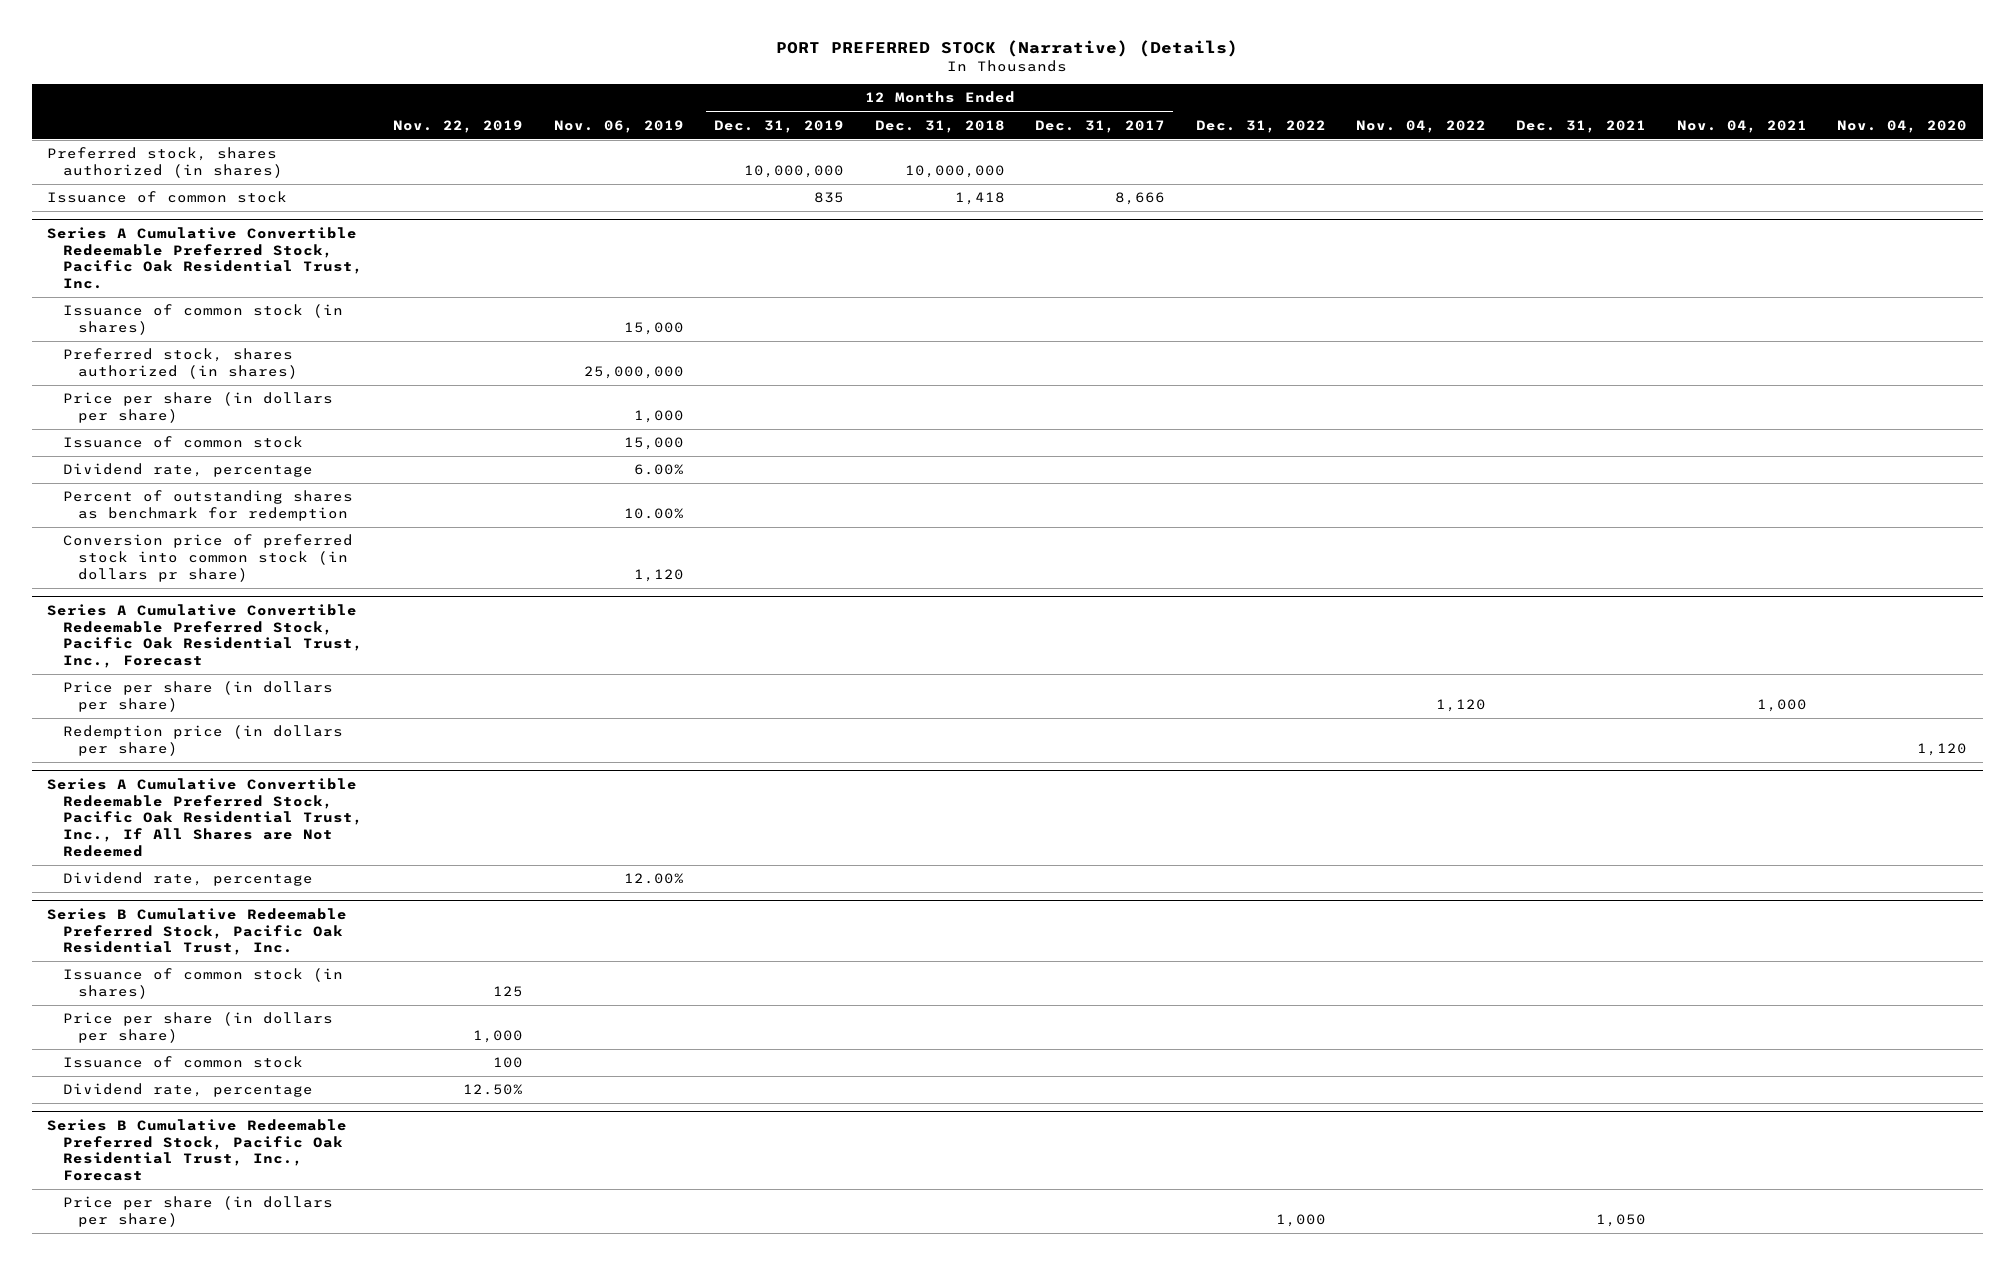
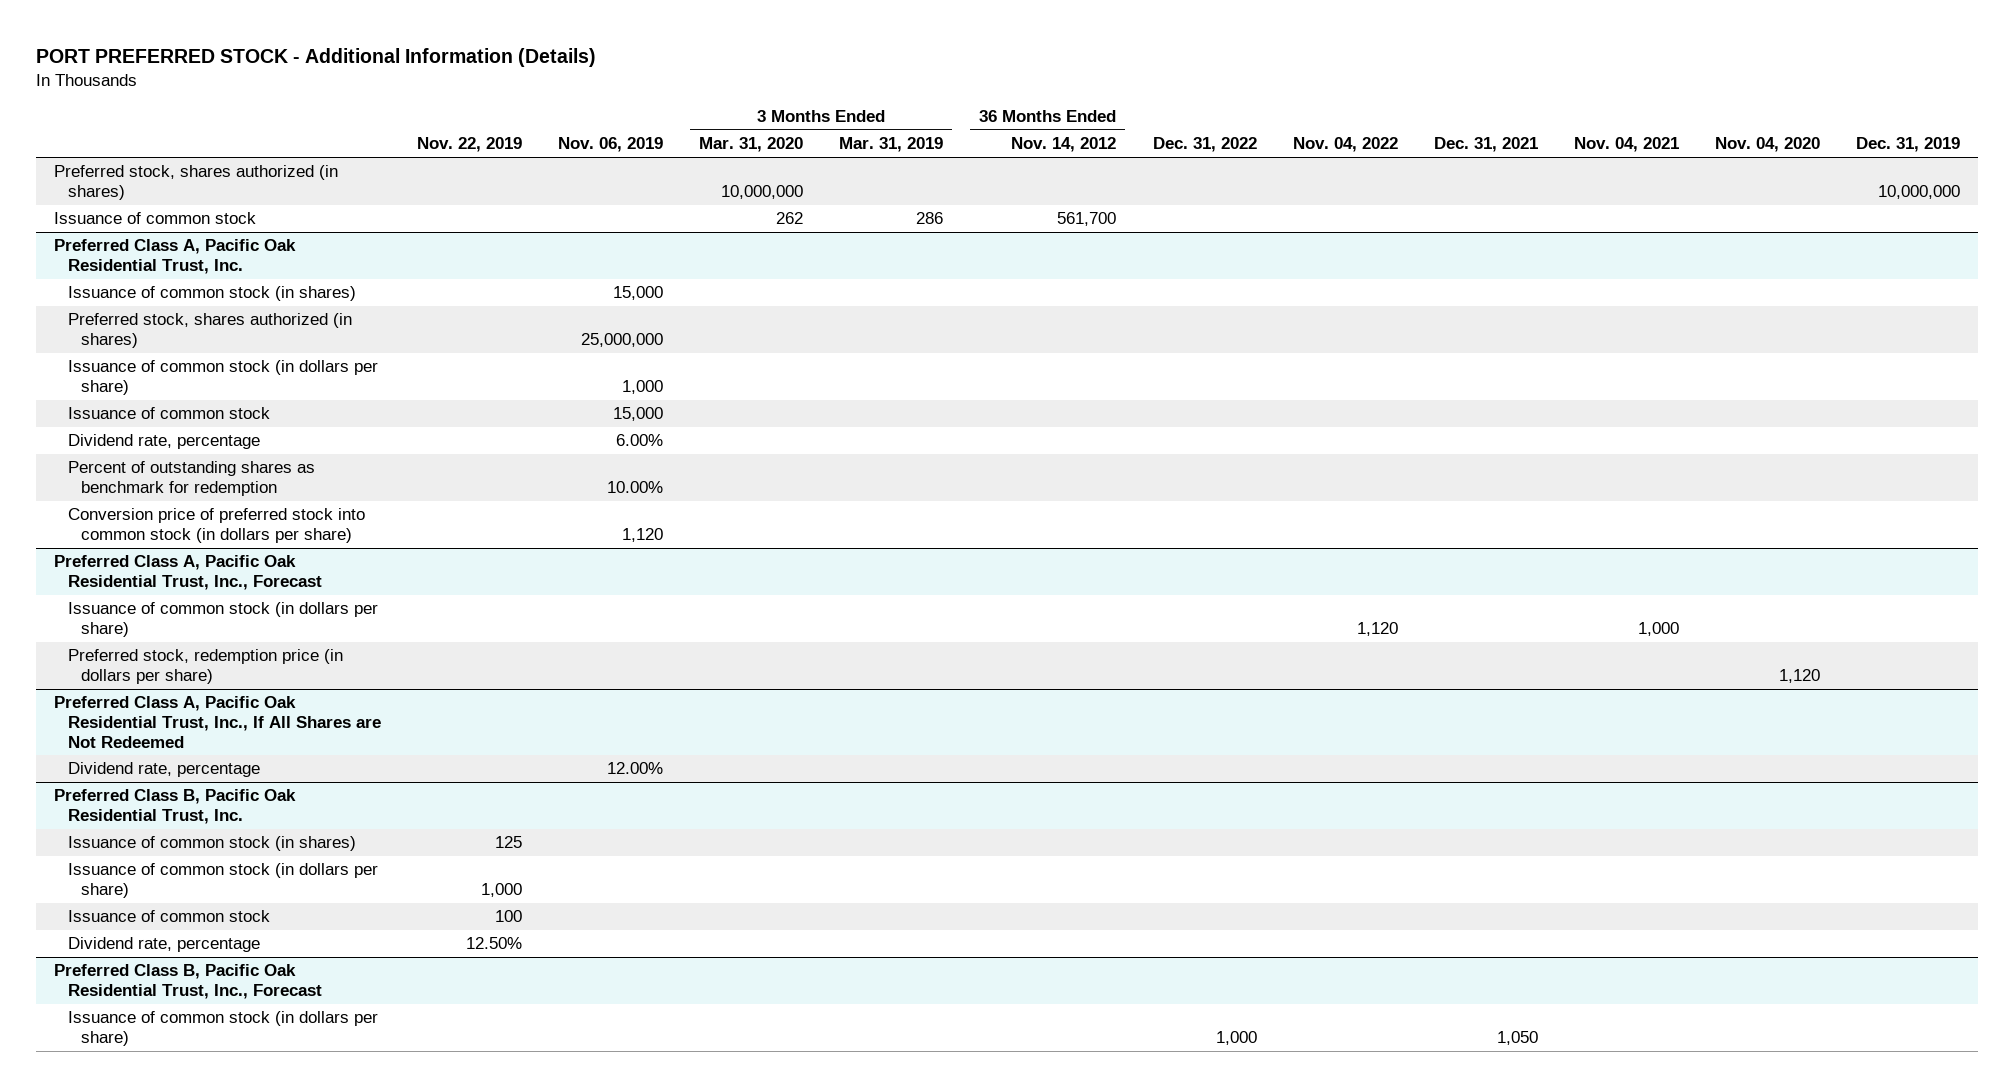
- PORT PREFERRED STOCK (Narrative) (Details)
+ PORT PREFERRED STOCK - Additional Information (Details)
- | Nov. 22, 2019 | Nov. 06, 2019 | 12 Months Ended Dec. 31, 2019 | 12 Months Ended Dec. 31, 2018 | 12 Months Ended Dec. 31, 2017 | Dec. 31, 2022 | Nov. 04, 2022 | Dec. 31, 2021 | Nov. 04, 2021 | Nov. 04, 2020
+ | Nov. 22, 2019 | Nov. 06, 2019 | 3 Months Ended Mar. 31, 2020 | 3 Months Ended Mar. 31, 2019 | 36 Months Ended Nov. 14, 2012 | Dec. 31, 2022 | Nov. 04, 2022 | Dec. 31, 2021 | Nov. 04, 2021 | Nov. 04, 2020 | Dec. 31, 2019
- Series A Cumulative Convertible Redeemable Preferred Stock, Pacific Oak Residential Trust, Inc.
+ Preferred Class A, Pacific Oak Residential Trust, Inc.
- Price per share (in dollars per share) | | 1,000 | | | | | | | |
+ Issuance of common stock (in dollars per share) | | 1,000 | | | | | | | | |
- Conversion price of preferred stock into common stock (in dollars pr share) | | 1,120 | | | | | | | |
- Series A Cumulative Convertible Redeemable Preferred Stock, Pacific Oak Residential Trust, Inc., Forecast
- Price per share (in dollars per share) | | | | | | | 1,120 | | 1,000 |
- Redemption price (in dollars per share) | | | | | | | | | | 1,120
- Series A Cumulative Convertible Redeemable Preferred Stock, Pacific Oak Residential Trust, Inc., If All Shares are Not Redeemed
+ Conversion price of preferred stock into common stock (in dollars per share) | | 1,120 | | | | | | | | |
+ Preferred Class A, Pacific Oak Residential Trust, Inc., Forecast
+ Issuance of common stock (in dollars per share) | | | | | | | 1,120 | | 1,000 | |
+ Preferred stock, redemption price (in dollars per share) | | | | | | | | | | 1,120 |
+ Preferred Class A, Pacific Oak Residential Trust, Inc., If All Shares are Not Redeemed
- Series B Cumulative Redeemable Preferred Stock, Pacific Oak Residential Trust, Inc.
+ Preferred Class B, Pacific Oak Residential Trust, Inc.
- Price per share (in dollars per share) | 1,000 | | | | | | | | |
+ Issuance of common stock (in dollars per share) | 1,000 | | | | | | | | | |
- Series B Cumulative Redeemable Preferred Stock, Pacific Oak Residential Trust, Inc., Forecast
- Price per share (in dollars per share) | | | | | | 1,000 | | 1,050 | |
+ Preferred Class B, Pacific Oak Residential Trust, Inc., Forecast
+ Issuance of common stock (in dollars per share) | | | | | | 1,000 | | 1,050 | | |

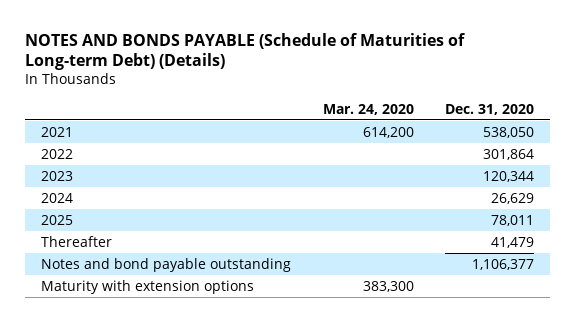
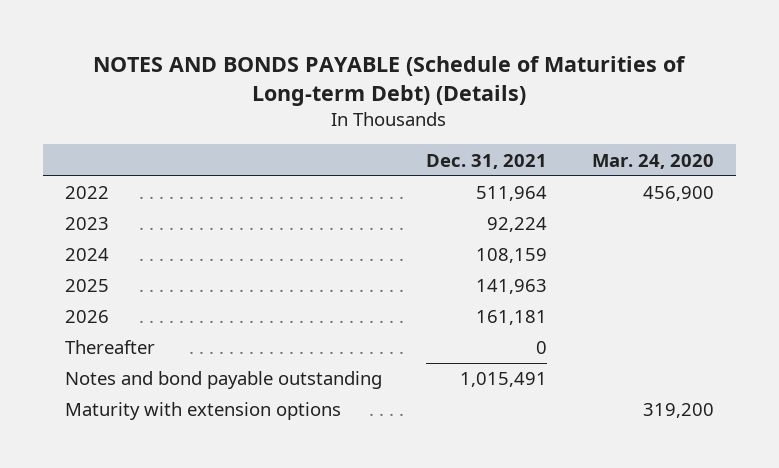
- | Mar. 24, 2020 | Dec. 31, 2020
+ | Dec. 31, 2021 | Mar. 24, 2020
- 2021 | 614,200 | 538,050
- 2022 | | 301,864
+ 2022 | 511,964 | 456,900
+ 2026 | 161,181 |
- Maturity with extension options | 383,300 |
+ Maturity with extension options | | 319,200

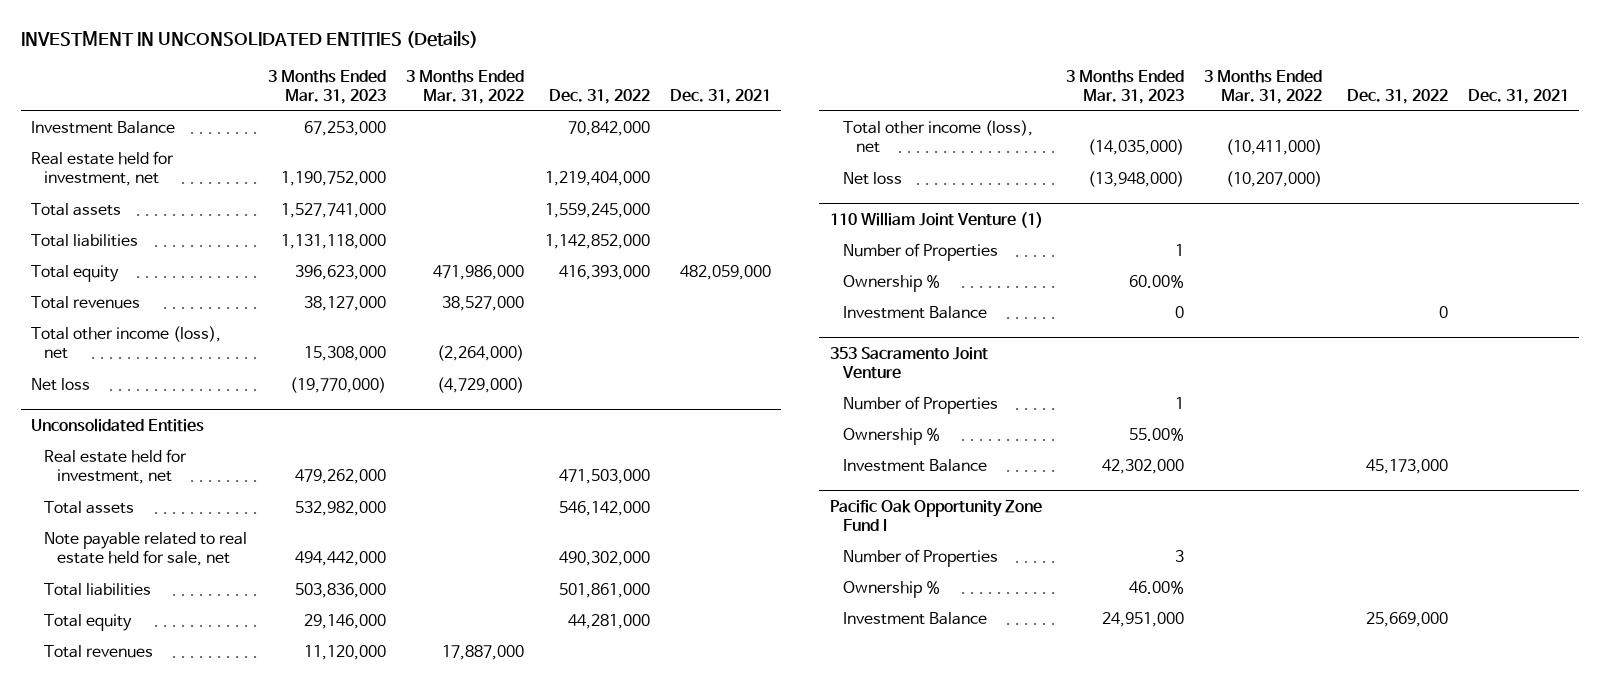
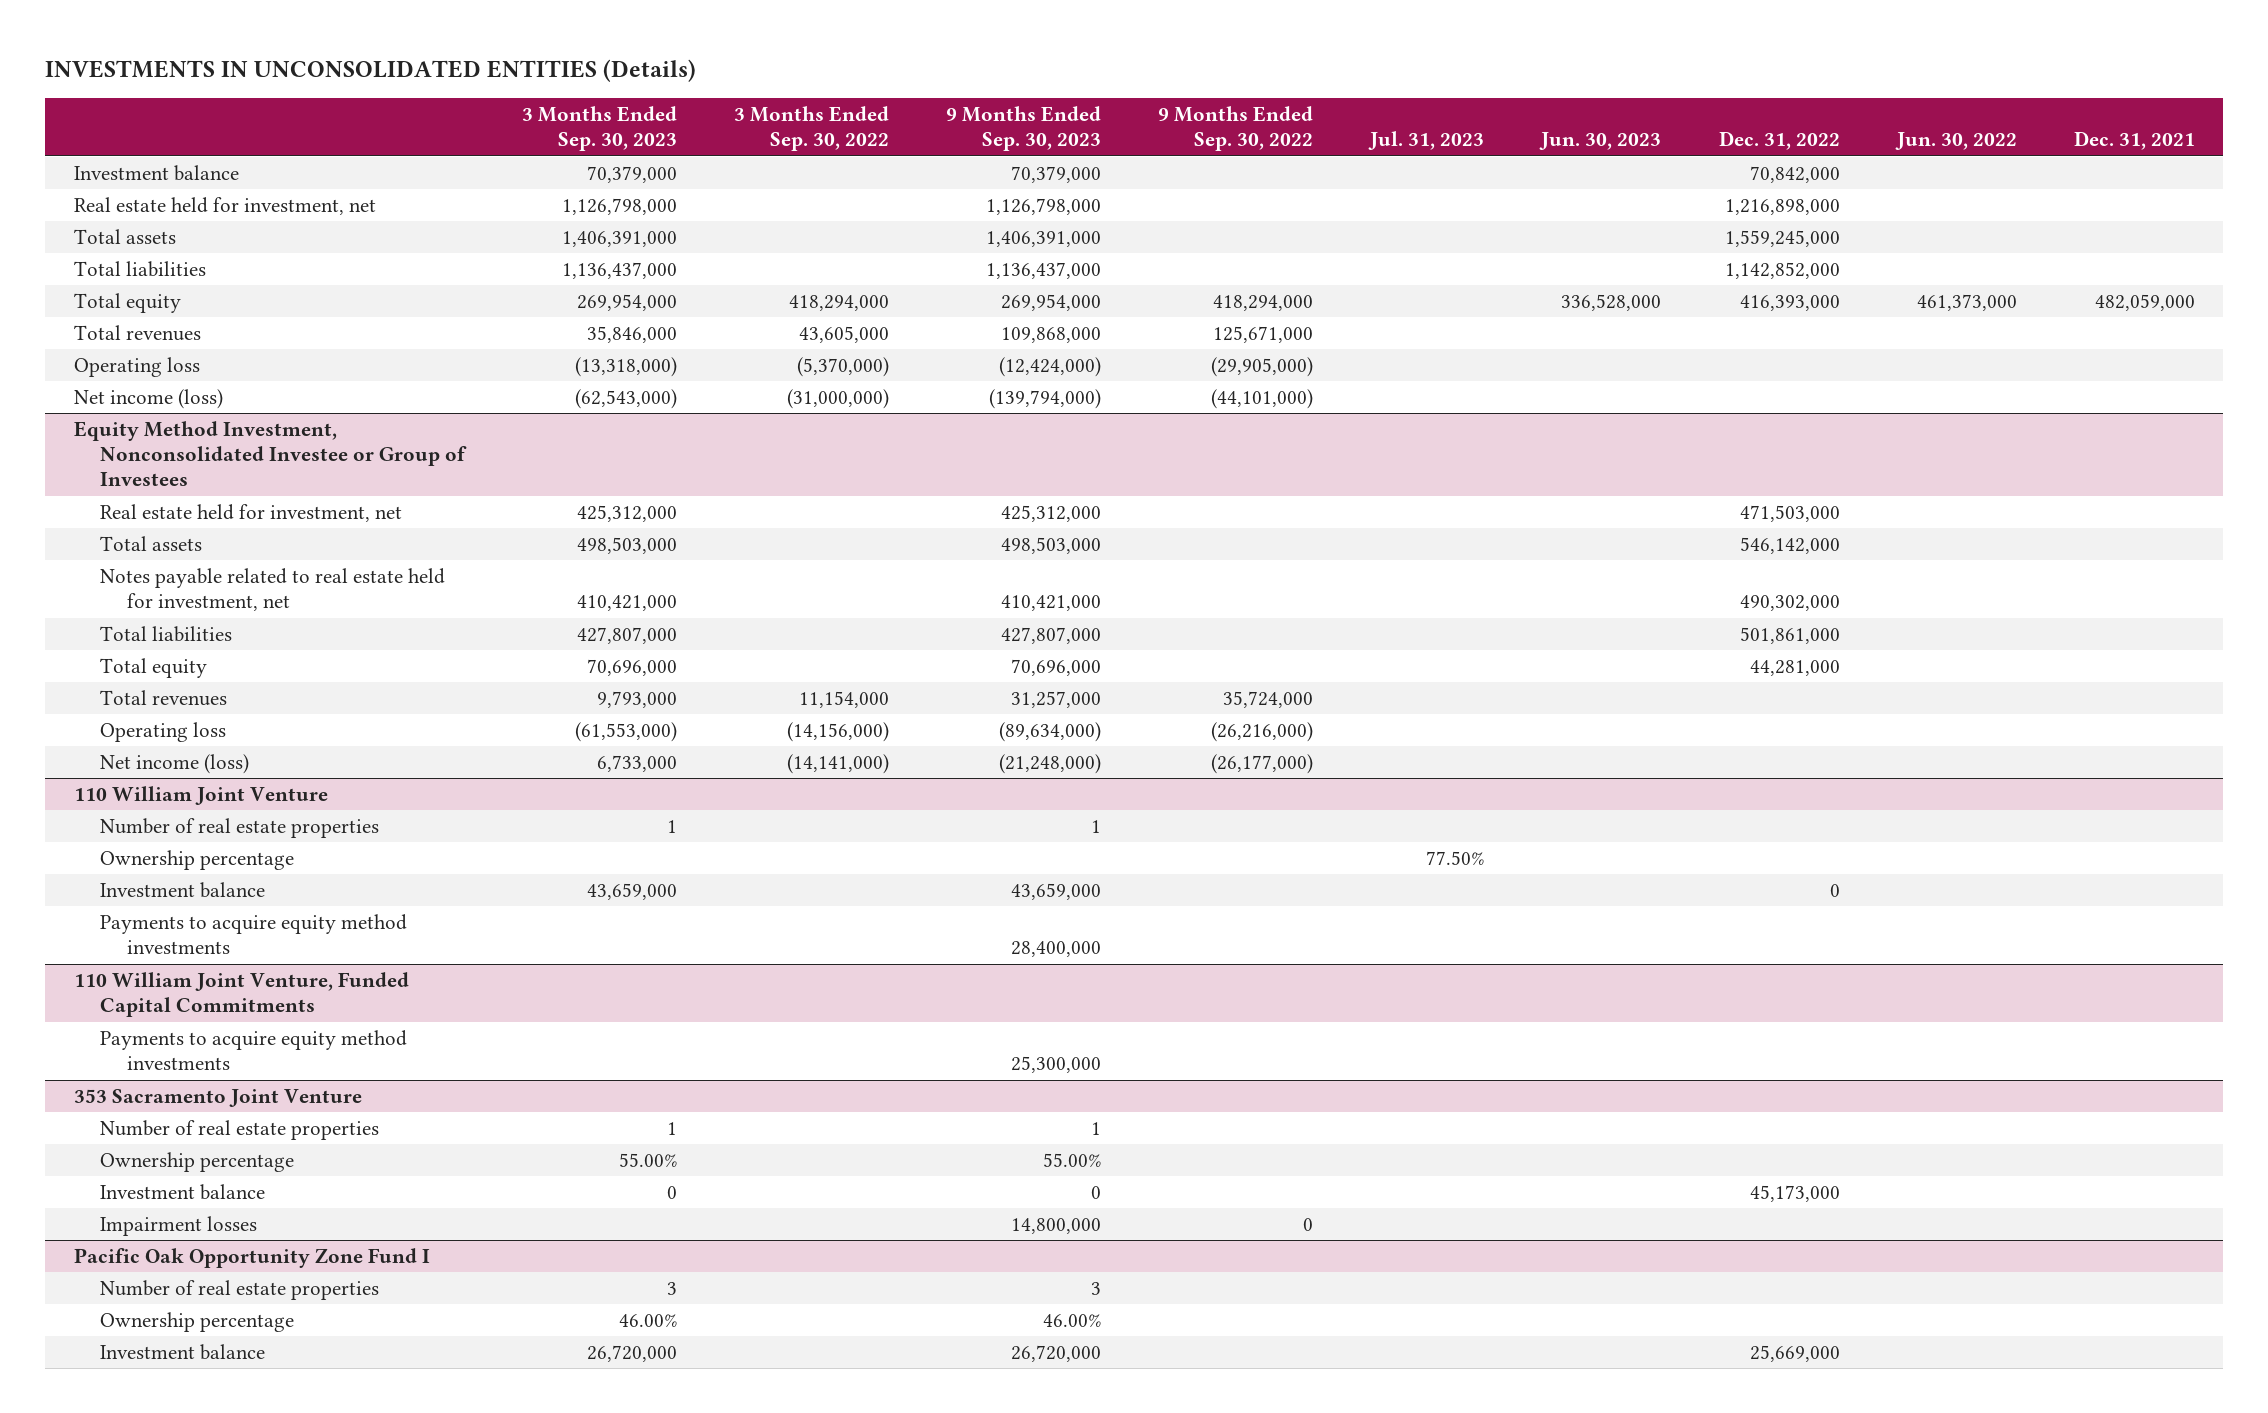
- INVESTMENT IN UNCONSOLIDATED ENTITIES (Details)
+ INVESTMENTS IN UNCONSOLIDATED ENTITIES (Details)
- | 3 Months Ended Mar. 31, 2023 | 3 Months Ended Mar. 31, 2022 | Dec. 31, 2022 | Dec. 31, 2021
+ | 3 Months Ended Sep. 30, 2023 | 3 Months Ended Sep. 30, 2022 | 9 Months Ended Sep. 30, 2023 | 9 Months Ended Sep. 30, 2022 | Jul. 31, 2023 | Jun. 30, 2023 | Dec. 31, 2022 | Jun. 30, 2022 | Dec. 31, 2021
- Investment Balance | 67,253,000 | | 70,842,000 |
- Real estate held for investment, net | 1,190,752,000 | | 1,219,404,000 |
+ Investment balance | 70,379,000 | | 70,379,000 | | | | 70,842,000 | |
+ Real estate held for investment, net | 1,126,798,000 | | 1,126,798,000 | | | | 1,216,898,000 | |
- Total other income (loss), net | 15,308,000 | (2,264,000) | |
- Net loss | (19,770,000) | (4,729,000) | |
- Unconsolidated Entities
+ Operating loss | (13,318,000) | (5,370,000) | (12,424,000) | (29,905,000) | | | | |
+ Net income (loss) | (62,543,000) | (31,000,000) | (139,794,000) | (44,101,000) | | | | |
+ Equity Method Investment, Nonconsolidated Investee or Group of Investees
- Note payable related to real estate held for sale, net | 494,442,000 | | 490,302,000 |
+ Notes payable related to real estate held for investment, net | 410,421,000 | | 410,421,000 | | | | 490,302,000 | |
- Total other income (loss), net | (14,035,000) | (10,411,000) | |
- Net loss | (13,948,000) | (10,207,000) | |
- 110 William Joint Venture (1)
- Number of Properties | 1 | | |
- Ownership % | 60.00% | | |
- Investment Balance | 0 | | 0 |
+ Operating loss | (61,553,000) | (14,156,000) | (89,634,000) | (26,216,000) | | | | |
+ Net income (loss) | 6,733,000 | (14,141,000) | (21,248,000) | (26,177,000) | | | | |
+ 110 William Joint Venture
+ Number of real estate properties | 1 | | 1 | | | | | |
+ Ownership percentage | | | | | 77.50% | | | |
+ Investment balance | 43,659,000 | | 43,659,000 | | | | 0 | |
+ Payments to acquire equity method investments | | | 28,400,000 | | | | | |
+ 110 William Joint Venture, Funded Capital Commitments
+ Payments to acquire equity method investments | | | 25,300,000 | | | | | |
@ 353 Sacramento Joint Venture
- Number of Properties | 1 | | |
- Ownership % | 55.00% | | |
- Investment Balance | 42,302,000 | | 45,173,000 |
+ Number of real estate properties | 1 | | 1 | | | | | |
+ Ownership percentage | 55.00% | | 55.00% | | | | | |
+ Investment balance | 0 | | 0 | | | | 45,173,000 | |
+ Impairment losses | | | 14,800,000 | 0 | | | | |
@ Pacific Oak Opportunity Zone Fund I
- Number of Properties | 3 | | |
- Ownership % | 46.00% | | |
- Investment Balance | 24,951,000 | | 25,669,000 |
+ Number of real estate properties | 3 | | 3 | | | | | |
+ Ownership percentage | 46.00% | | 46.00% | | | | | |
+ Investment balance | 26,720,000 | | 26,720,000 | | | | 25,669,000 | |

